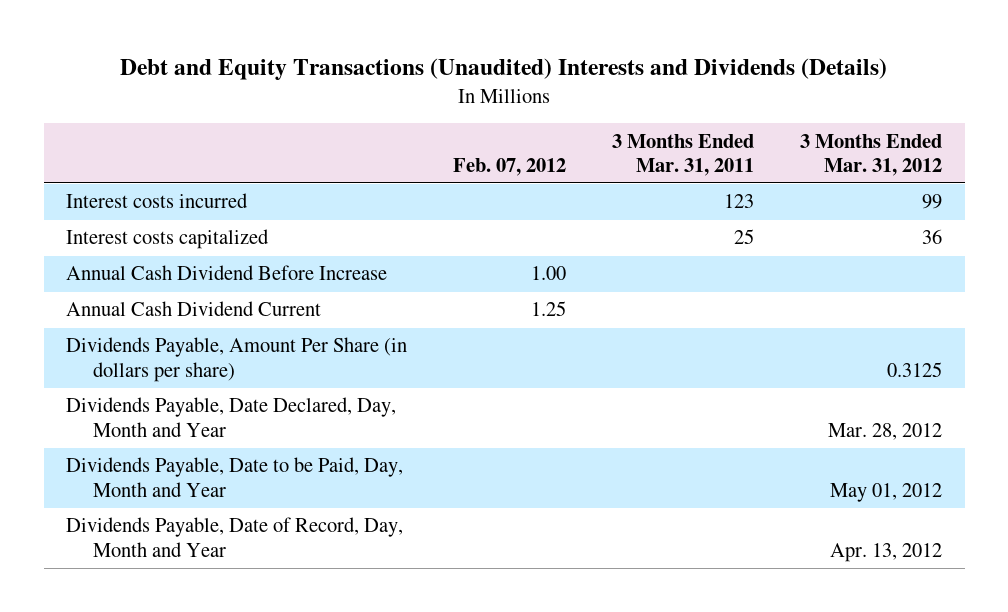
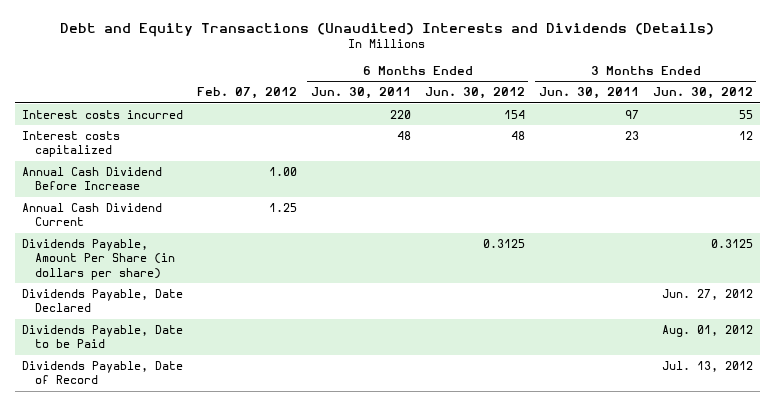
- | Feb. 07, 2012 | 3 Months Ended Mar. 31, 2011 | 3 Months Ended Mar. 31, 2012
+ | Feb. 07, 2012 | 6 Months Ended Jun. 30, 2011 | 6 Months Ended Jun. 30, 2012 | 3 Months Ended Jun. 30, 2011 | 3 Months Ended Jun. 30, 2012
- Dividends Payable, Date Declared, Day, Month and Year | | | Mar. 28, 2012
- Dividends Payable, Date to be Paid, Day, Month and Year | | | May 01, 2012
- Dividends Payable, Date of Record, Day, Month and Year | | | Apr. 13, 2012
+ Dividends Payable, Date Declared | | | | | Jun. 27, 2012
+ Dividends Payable, Date to be Paid | | | | | Aug. 01, 2012
+ Dividends Payable, Date of Record | | | | | Jul. 13, 2012

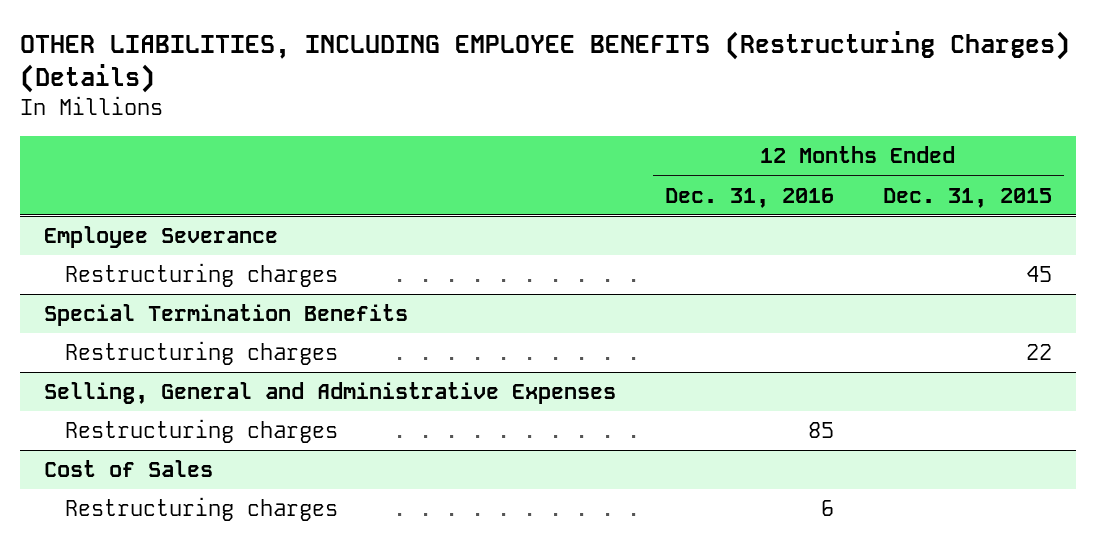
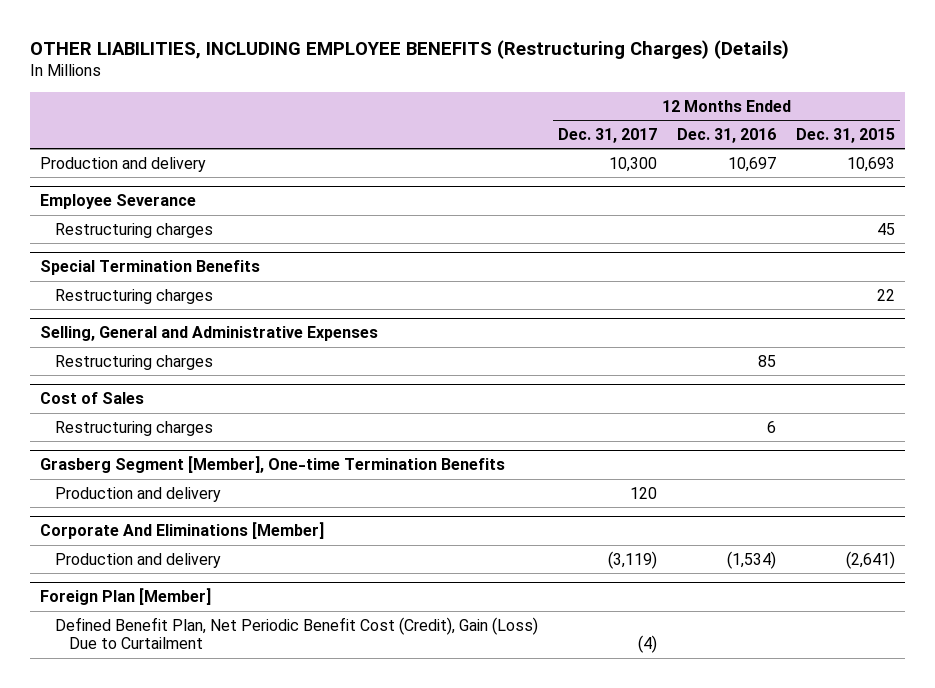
- | 12 Months Ended Dec. 31, 2016 | 12 Months Ended Dec. 31, 2015
+ | 12 Months Ended Dec. 31, 2017 | 12 Months Ended Dec. 31, 2016 | 12 Months Ended Dec. 31, 2015
+ Production and delivery | 10,300 | 10,697 | 10,693
+ Grasberg Segment [Member], One-time Termination Benefits
+ Production and delivery | 120 | |
+ Corporate And Eliminations [Member]
+ Production and delivery | (3,119) | (1,534) | (2,641)
+ Foreign Plan [Member]
+ Defined Benefit Plan, Net Periodic Benefit Cost (Credit), Gain (Loss) Due to Curtailment | (4) | |

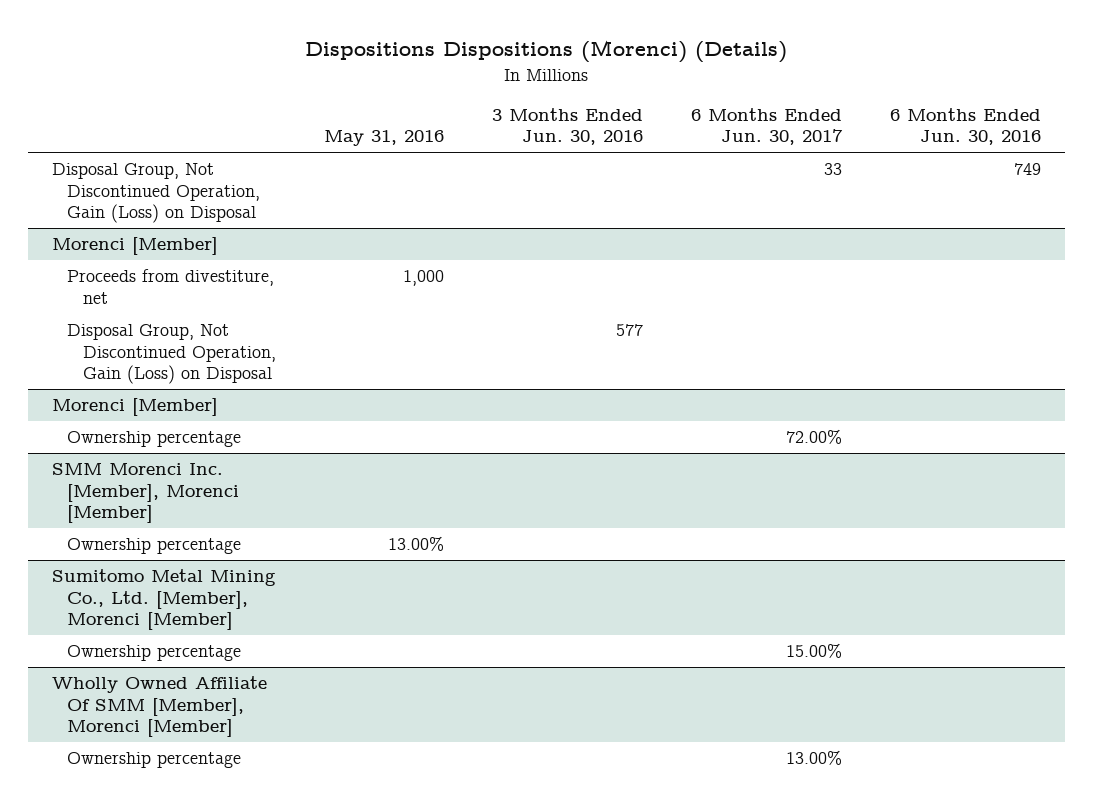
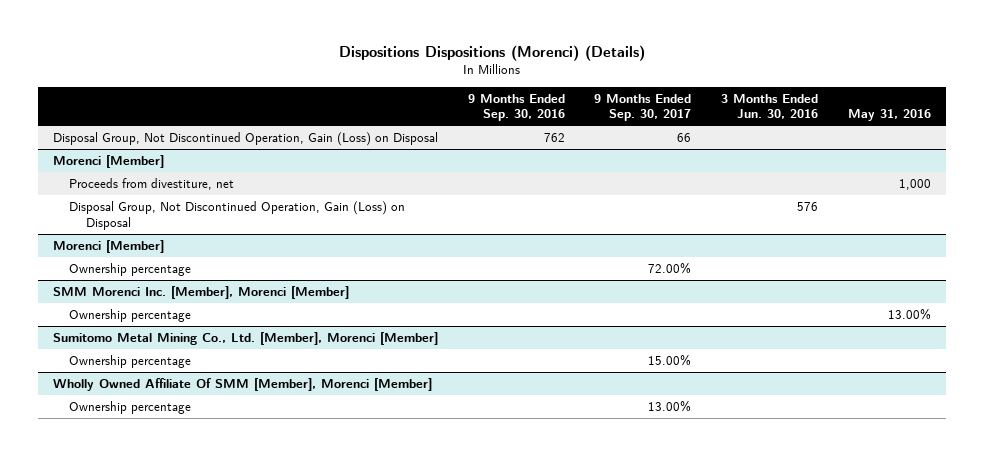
- | May 31, 2016 | 3 Months Ended Jun. 30, 2016 | 6 Months Ended Jun. 30, 2017 | 6 Months Ended Jun. 30, 2016
+ | 9 Months Ended Sep. 30, 2016 | 9 Months Ended Sep. 30, 2017 | 3 Months Ended Jun. 30, 2016 | May 31, 2016
@ Morenci [Member]
- Disposal Group, Not Discontinued Operation, Gain (Loss) on Disposal | | 577 | |
+ Disposal Group, Not Discontinued Operation, Gain (Loss) on Disposal | | | 576 |

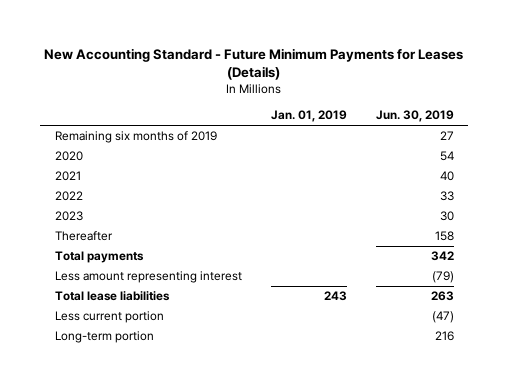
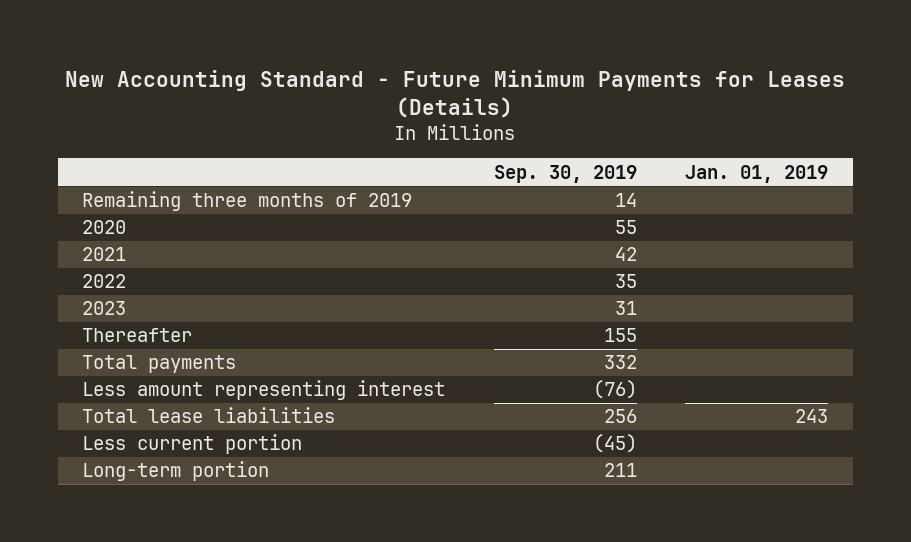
- | Jan. 01, 2019 | Jun. 30, 2019
+ | Sep. 30, 2019 | Jan. 01, 2019
- Remaining six months of 2019 | | 27
+ Remaining three months of 2019 | 14 |

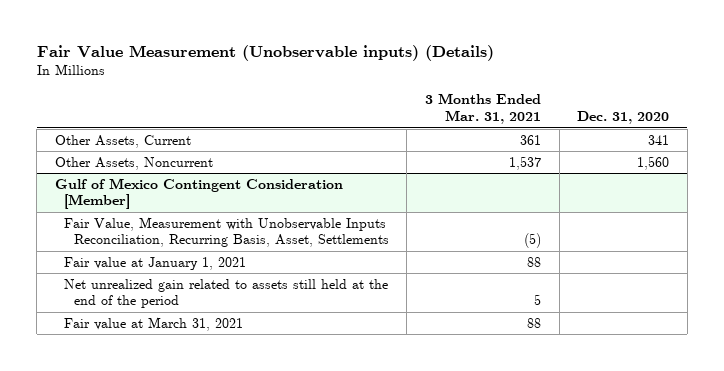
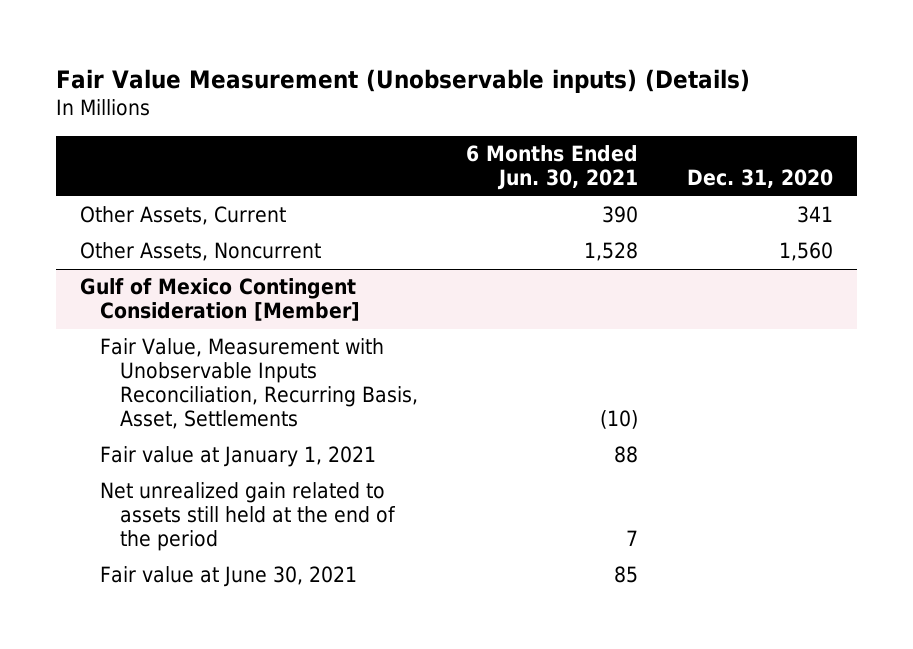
- | 3 Months Ended Mar. 31, 2021 | Dec. 31, 2020
+ | 6 Months Ended Jun. 30, 2021 | Dec. 31, 2020
@ Gulf of Mexico Contingent Consideration [Member]
- Fair value at March 31, 2021 | 88 |
+ Fair value at June 30, 2021 | 85 |

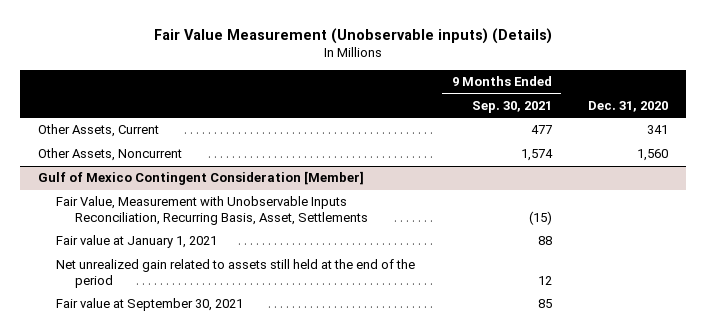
- | 6 Months Ended Jun. 30, 2021 | Dec. 31, 2020
+ | 9 Months Ended Sep. 30, 2021 | Dec. 31, 2020
@ Gulf of Mexico Contingent Consideration [Member]
- Fair value at June 30, 2021 | 85 |
+ Fair value at September 30, 2021 | 85 |

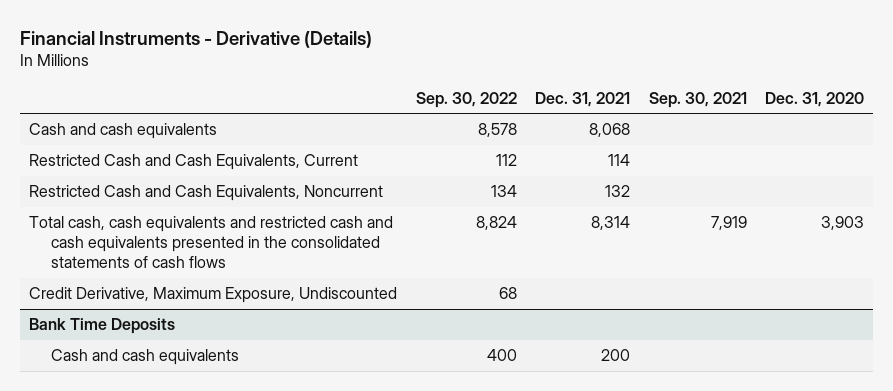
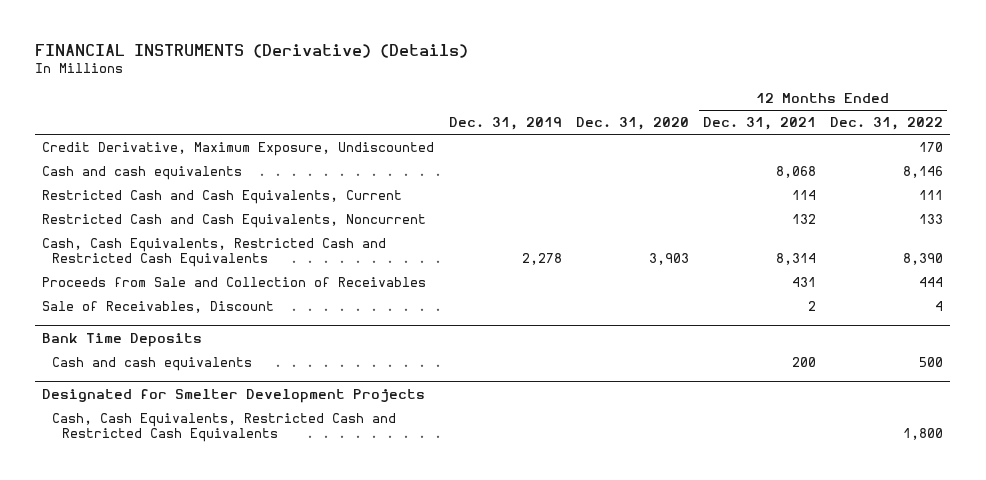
- Financial Instruments - Derivative (Details)
+ FINANCIAL INSTRUMENTS (Derivative) (Details)
- | Sep. 30, 2022 | Dec. 31, 2021 | Sep. 30, 2021 | Dec. 31, 2020
+ | Dec. 31, 2019 | Dec. 31, 2020 | 12 Months Ended Dec. 31, 2021 | 12 Months Ended Dec. 31, 2022
moved up: Credit Derivative, Maximum Exposure, Undiscounted | | | | 170
- Total cash, cash equivalents and restricted cash and cash equivalents presented in the consolidated statements of cash flows | 8,824 | 8,314 | 7,919 | 3,903
+ Cash, Cash Equivalents, Restricted Cash and Restricted Cash Equivalents | 2,278 | 3,903 | 8,314 | 8,390
+ Proceeds from Sale and Collection of Receivables | | | 431 | 444
+ Sale of Receivables, Discount | | | 2 | 4
+ Designated for Smelter Development Projects
+ Cash, Cash Equivalents, Restricted Cash and Restricted Cash Equivalents | | | | 1,800

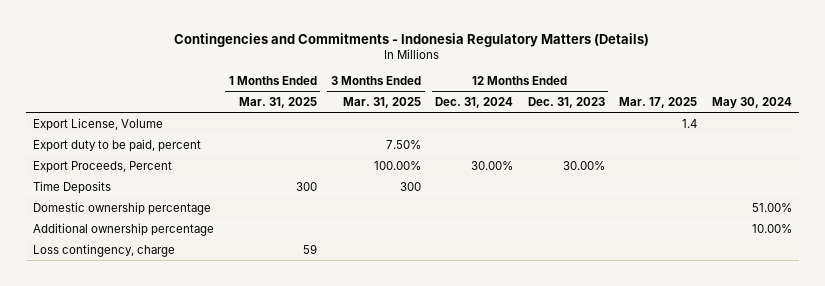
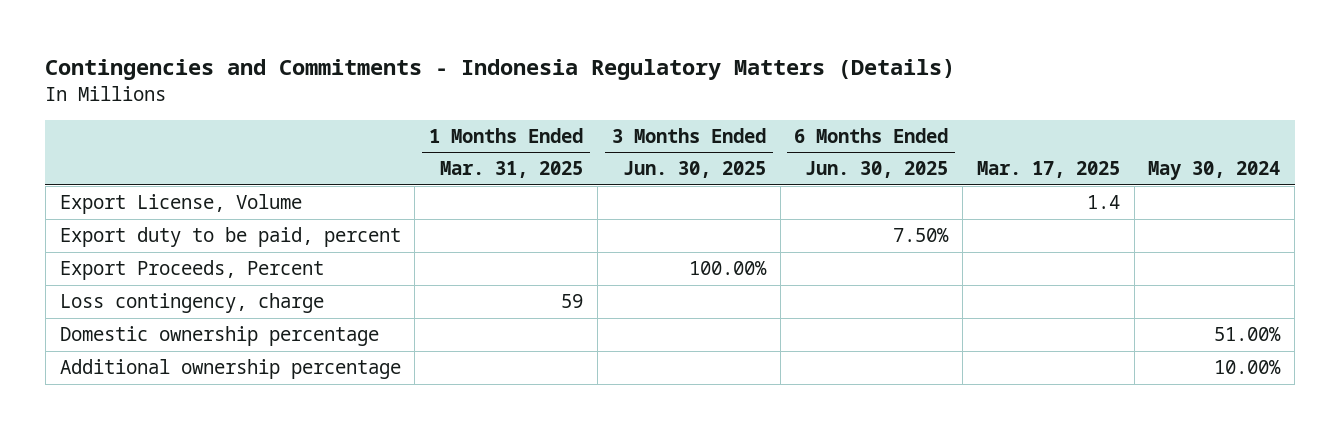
- | 1 Months Ended Mar. 31, 2025 | 3 Months Ended Mar. 31, 2025 | 12 Months Ended Dec. 31, 2024 | 12 Months Ended Dec. 31, 2023 | Mar. 17, 2025 | May 30, 2024
+ | 1 Months Ended Mar. 31, 2025 | 3 Months Ended Jun. 30, 2025 | 6 Months Ended Jun. 30, 2025 | Mar. 17, 2025 | May 30, 2024
- Time Deposits | 300 | 300 | | | |
moved up: Loss contingency, charge | 59 | | | |

